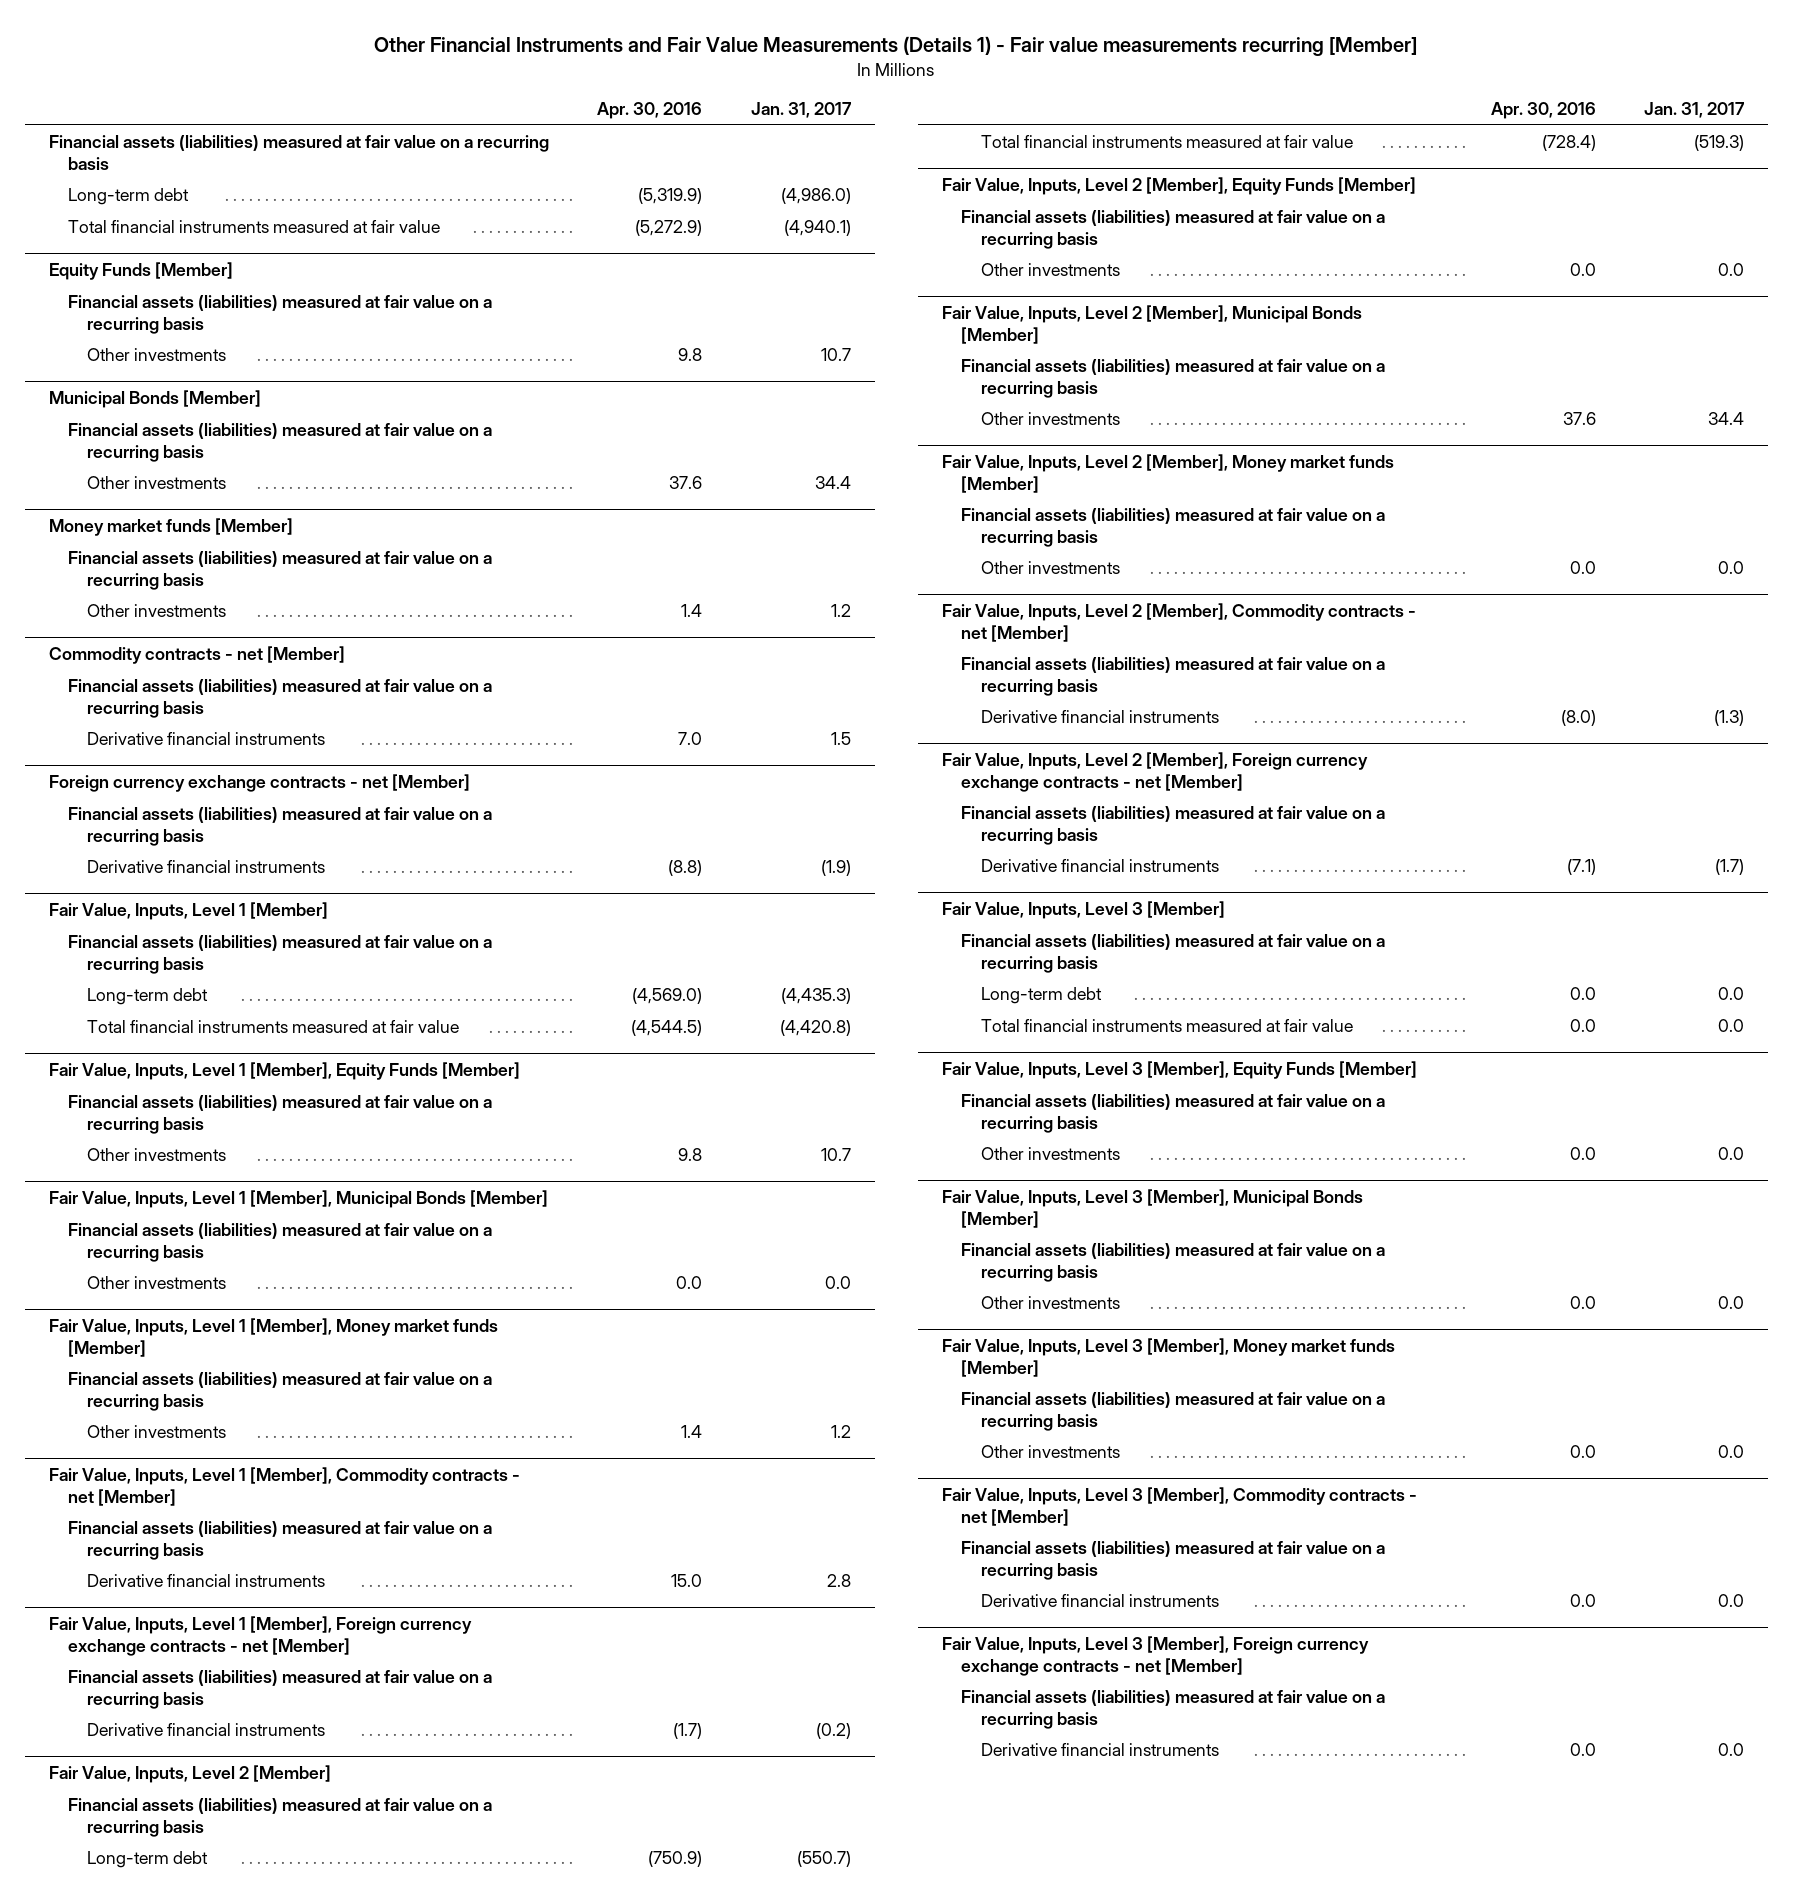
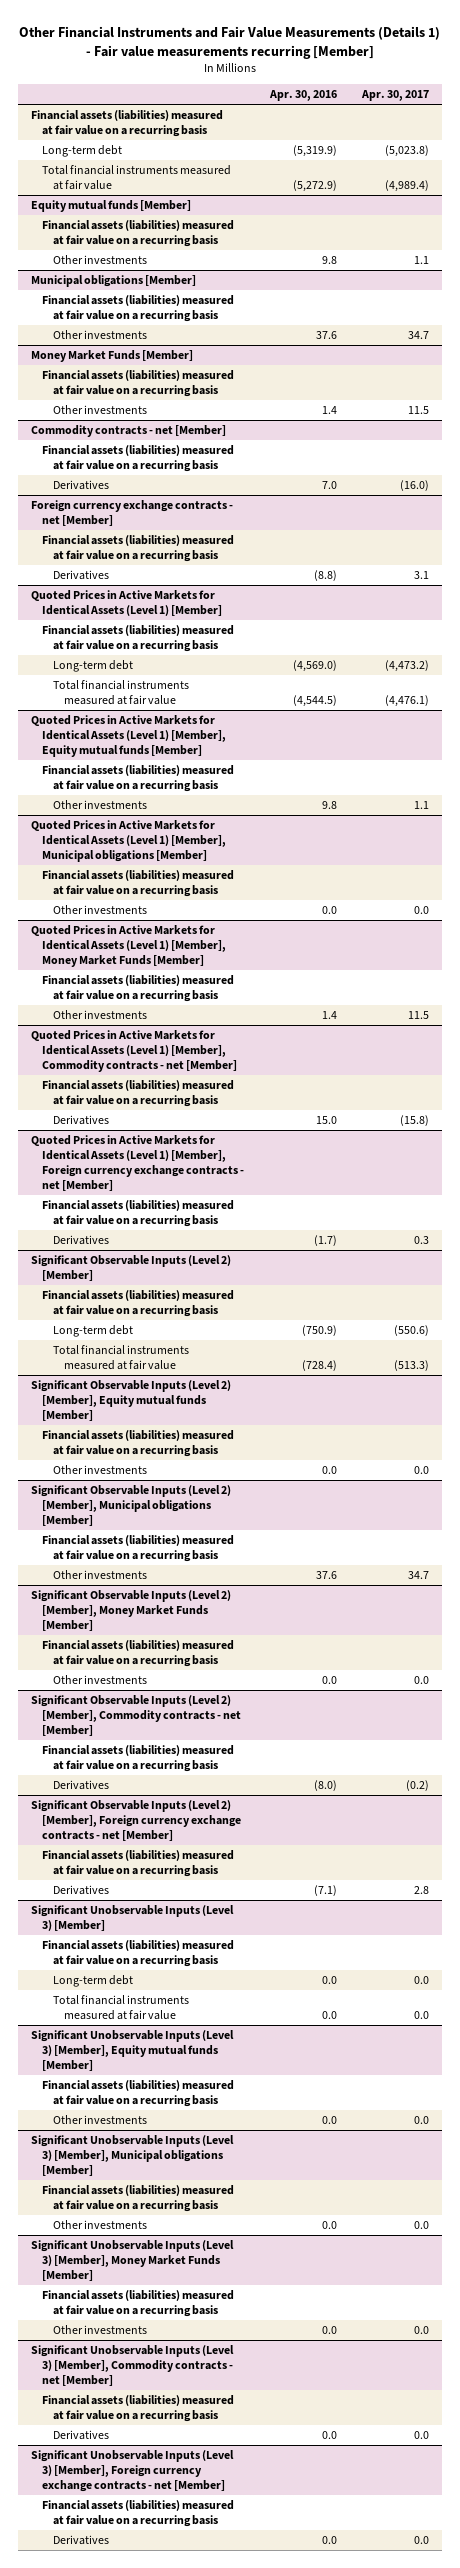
- | Apr. 30, 2016 | Jan. 31, 2017
+ | Apr. 30, 2016 | Apr. 30, 2017
- Equity Funds [Member]
+ Equity mutual funds [Member]
- Municipal Bonds [Member]
+ Municipal obligations [Member]
- Money market funds [Member]
+ Money Market Funds [Member]
@ Commodity contracts - net [Member]
- Derivative financial instruments | 7.0 | 1.5
+ Derivatives | 7.0 | (16.0)
@ Foreign currency exchange contracts - net [Member]
- Derivative financial instruments | (8.8) | (1.9)
- Fair Value, Inputs, Level 1 [Member]
@ Foreign currency exchange contracts - net [Member]
+ Derivatives | (8.8) | 3.1
+ Quoted Prices in Active Markets for Identical Assets (Level 1) [Member]
- Fair Value, Inputs, Level 1 [Member], Equity Funds [Member]
+ Quoted Prices in Active Markets for Identical Assets (Level 1) [Member], Equity mutual funds [Member]
- Fair Value, Inputs, Level 1 [Member], Municipal Bonds [Member]
+ Quoted Prices in Active Markets for Identical Assets (Level 1) [Member], Municipal obligations [Member]
- Fair Value, Inputs, Level 1 [Member], Money market funds [Member]
+ Quoted Prices in Active Markets for Identical Assets (Level 1) [Member], Money Market Funds [Member]
- Fair Value, Inputs, Level 1 [Member], Commodity contracts - net [Member]
+ Quoted Prices in Active Markets for Identical Assets (Level 1) [Member], Commodity contracts - net [Member]
- Derivative financial instruments | 15.0 | 2.8
- Fair Value, Inputs, Level 1 [Member], Foreign currency exchange contracts - net [Member]
+ Derivatives | 15.0 | (15.8)
+ Quoted Prices in Active Markets for Identical Assets (Level 1) [Member], Foreign currency exchange contracts - net [Member]
- Derivative financial instruments | (1.7) | (0.2)
- Fair Value, Inputs, Level 2 [Member]
+ Derivatives | (1.7) | 0.3
+ Significant Observable Inputs (Level 2) [Member]
- Fair Value, Inputs, Level 2 [Member], Equity Funds [Member]
+ Significant Observable Inputs (Level 2) [Member], Equity mutual funds [Member]
- Fair Value, Inputs, Level 2 [Member], Municipal Bonds [Member]
+ Significant Observable Inputs (Level 2) [Member], Municipal obligations [Member]
- Fair Value, Inputs, Level 2 [Member], Money market funds [Member]
+ Significant Observable Inputs (Level 2) [Member], Money Market Funds [Member]
- Fair Value, Inputs, Level 2 [Member], Commodity contracts - net [Member]
+ Significant Observable Inputs (Level 2) [Member], Commodity contracts - net [Member]
- Derivative financial instruments | (8.0) | (1.3)
- Fair Value, Inputs, Level 2 [Member], Foreign currency exchange contracts - net [Member]
+ Derivatives | (8.0) | (0.2)
+ Significant Observable Inputs (Level 2) [Member], Foreign currency exchange contracts - net [Member]
- Derivative financial instruments | (7.1) | (1.7)
- Fair Value, Inputs, Level 3 [Member]
+ Derivatives | (7.1) | 2.8
+ Significant Unobservable Inputs (Level 3) [Member]
- Fair Value, Inputs, Level 3 [Member], Equity Funds [Member]
+ Significant Unobservable Inputs (Level 3) [Member], Equity mutual funds [Member]
- Fair Value, Inputs, Level 3 [Member], Municipal Bonds [Member]
+ Significant Unobservable Inputs (Level 3) [Member], Municipal obligations [Member]
- Fair Value, Inputs, Level 3 [Member], Money market funds [Member]
+ Significant Unobservable Inputs (Level 3) [Member], Money Market Funds [Member]
- Fair Value, Inputs, Level 3 [Member], Commodity contracts - net [Member]
+ Significant Unobservable Inputs (Level 3) [Member], Commodity contracts - net [Member]
- Derivative financial instruments | 0.0 | 0.0
- Fair Value, Inputs, Level 3 [Member], Foreign currency exchange contracts - net [Member]
+ Derivatives | 0.0 | 0.0
+ Significant Unobservable Inputs (Level 3) [Member], Foreign currency exchange contracts - net [Member]
- Derivative financial instruments | 0.0 | 0.0
+ Derivatives | 0.0 | 0.0

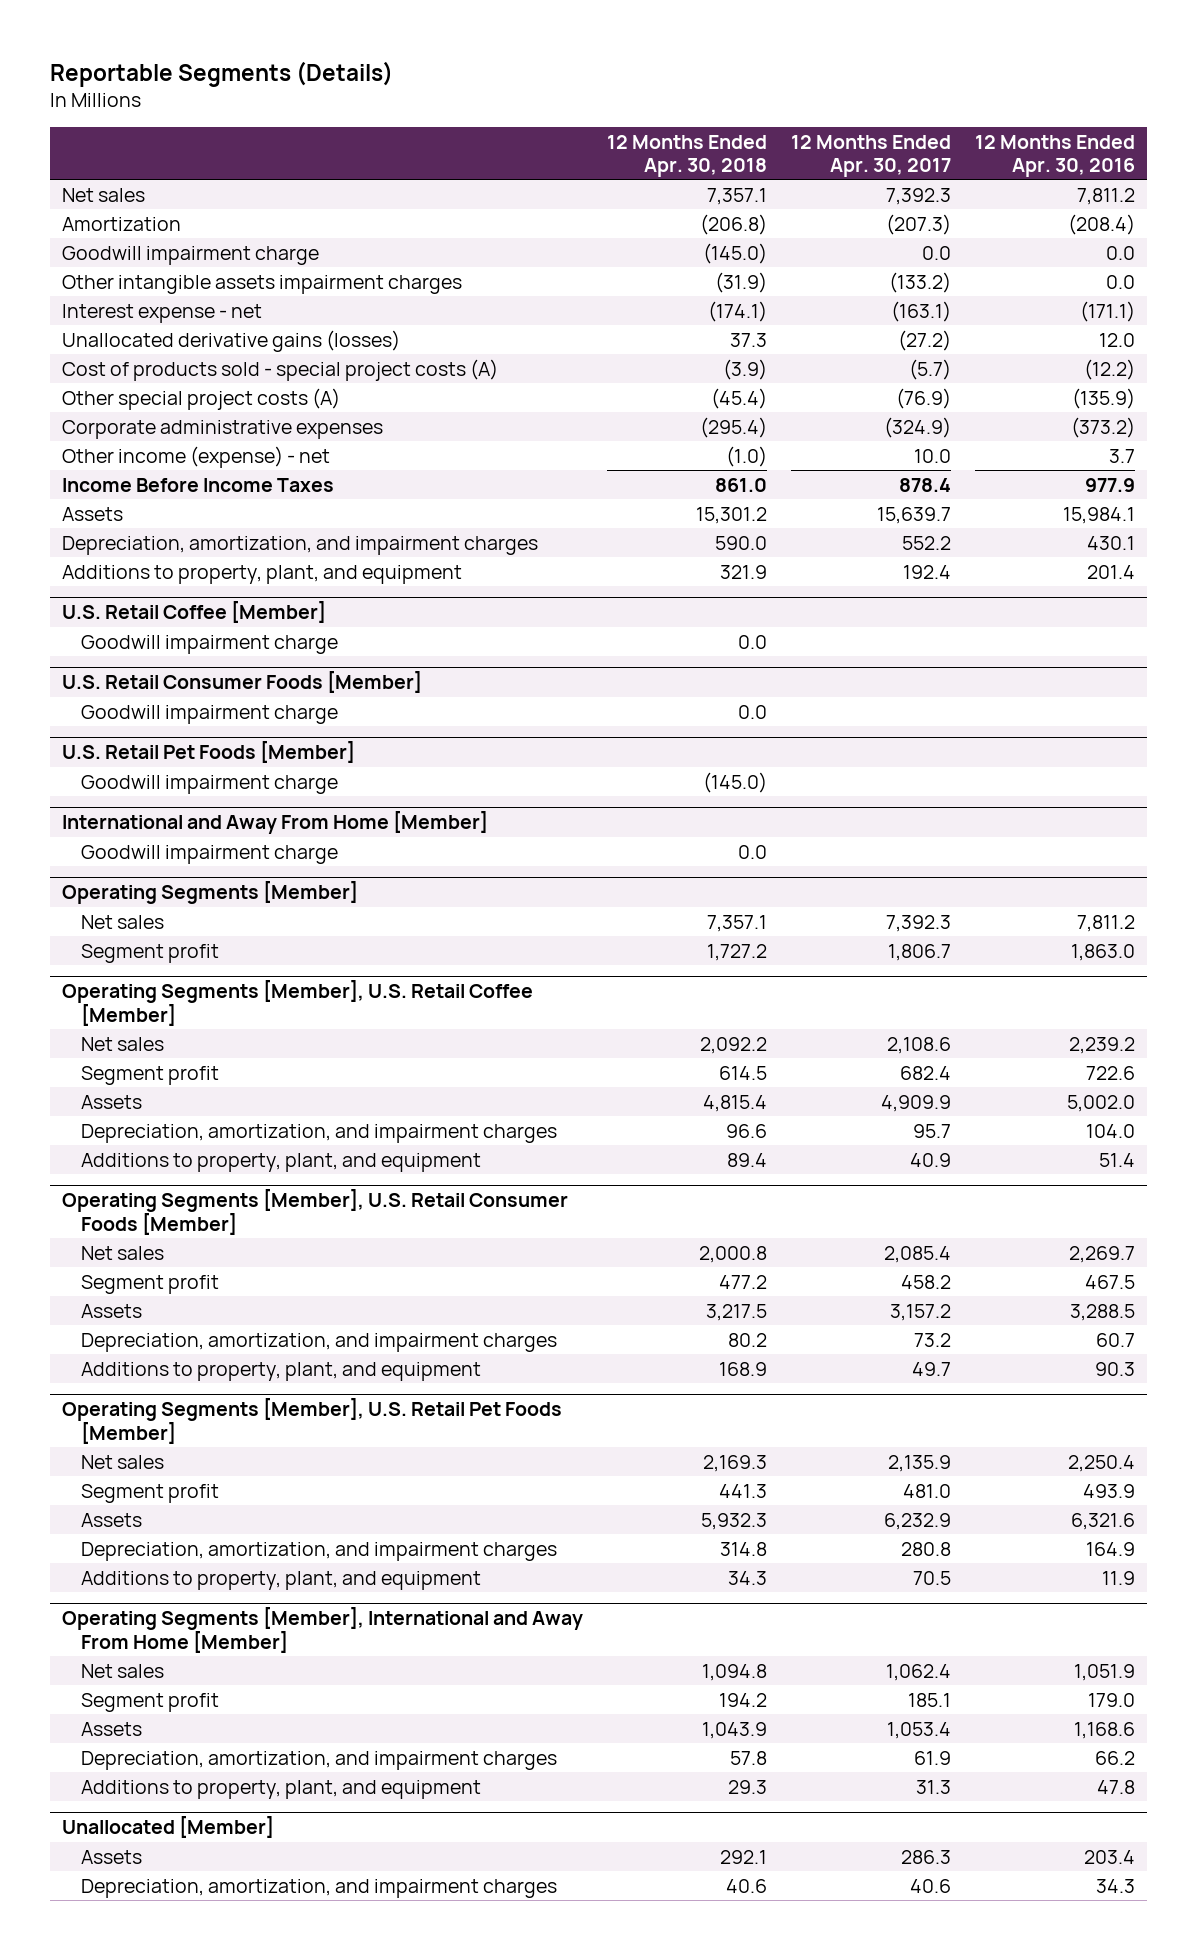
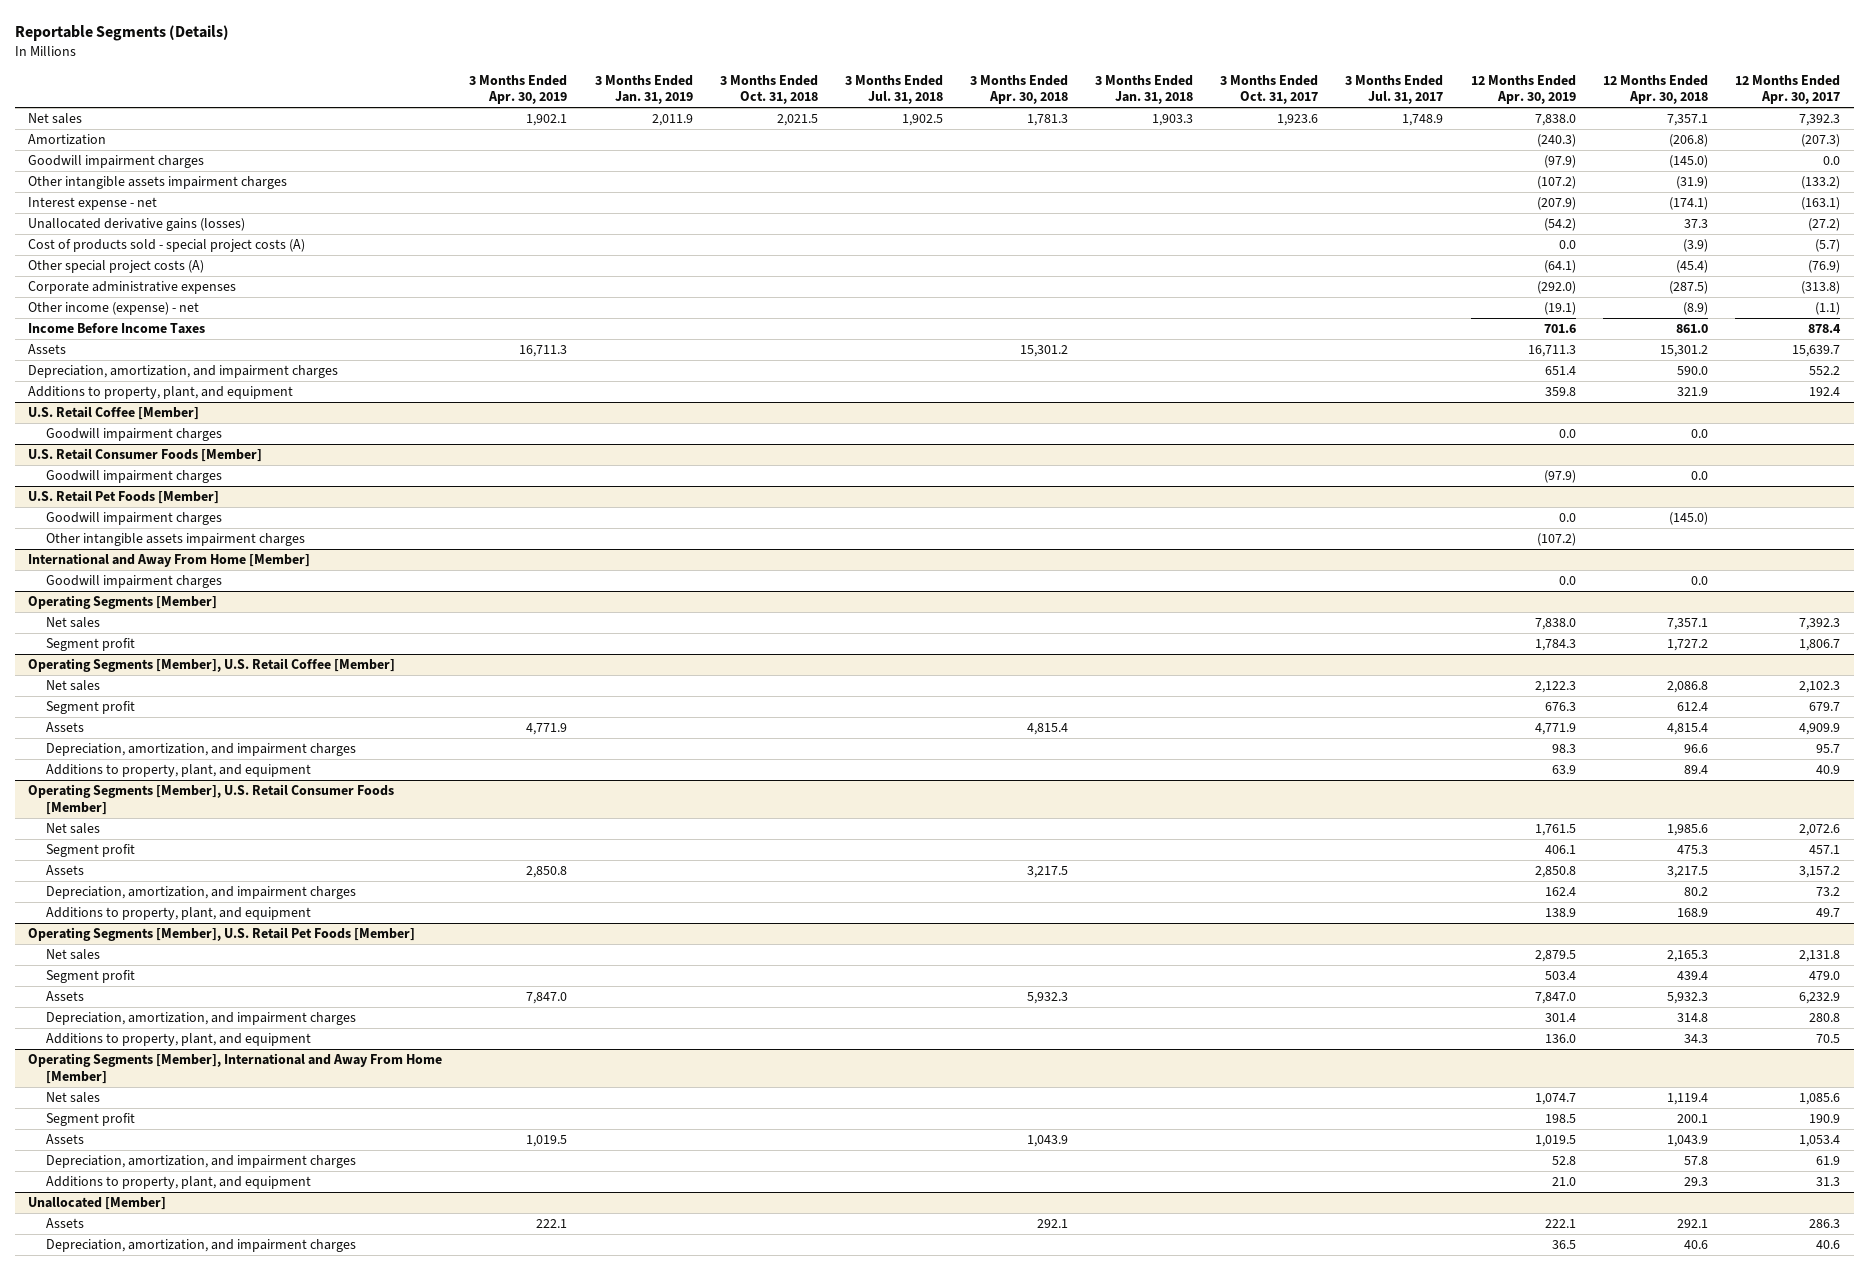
- | 12 Months Ended Apr. 30, 2018 | 12 Months Ended Apr. 30, 2017 | 12 Months Ended Apr. 30, 2016
+ | 3 Months Ended Apr. 30, 2019 | 3 Months Ended Jan. 31, 2019 | 3 Months Ended Oct. 31, 2018 | 3 Months Ended Jul. 31, 2018 | 3 Months Ended Apr. 30, 2018 | 3 Months Ended Jan. 31, 2018 | 3 Months Ended Oct. 31, 2017 | 3 Months Ended Jul. 31, 2017 | 12 Months Ended Apr. 30, 2019 | 12 Months Ended Apr. 30, 2018 | 12 Months Ended Apr. 30, 2017
- Goodwill impairment charge | (145.0) | 0.0 | 0.0
+ Goodwill impairment charges | | | | | | | | | (97.9) | (145.0) | 0.0
- Corporate administrative expenses | (295.4) | (324.9) | (373.2)
- Other income (expense) - net | (1.0) | 10.0 | 3.7
+ Corporate administrative expenses | | | | | | | | | (292.0) | (287.5) | (313.8)
+ Other income (expense) - net | | | | | | | | | (19.1) | (8.9) | (1.1)
@ U.S. Retail Coffee [Member]
- Goodwill impairment charge | 0.0 | |
+ Goodwill impairment charges | | | | | | | | | 0.0 | 0.0 |
@ U.S. Retail Consumer Foods [Member]
- Goodwill impairment charge | 0.0 | |
+ Goodwill impairment charges | | | | | | | | | (97.9) | 0.0 |
@ U.S. Retail Pet Foods [Member]
- Goodwill impairment charge | (145.0) | |
+ Goodwill impairment charges | | | | | | | | | 0.0 | (145.0) |
+ Other intangible assets impairment charges | | | | | | | | | (107.2) | |
@ International and Away From Home [Member]
- Goodwill impairment charge | 0.0 | |
+ Goodwill impairment charges | | | | | | | | | 0.0 | 0.0 |
@ Operating Segments [Member], U.S. Retail Coffee [Member]
- Net sales | 2,092.2 | 2,108.6 | 2,239.2
- Segment profit | 614.5 | 682.4 | 722.6
+ Net sales | | | | | | | | | 2,122.3 | 2,086.8 | 2,102.3
+ Segment profit | | | | | | | | | 676.3 | 612.4 | 679.7
@ Operating Segments [Member], U.S. Retail Consumer Foods [Member]
- Net sales | 2,000.8 | 2,085.4 | 2,269.7
- Segment profit | 477.2 | 458.2 | 467.5
+ Net sales | | | | | | | | | 1,761.5 | 1,985.6 | 2,072.6
+ Segment profit | | | | | | | | | 406.1 | 475.3 | 457.1
@ Operating Segments [Member], U.S. Retail Pet Foods [Member]
- Net sales | 2,169.3 | 2,135.9 | 2,250.4
- Segment profit | 441.3 | 481.0 | 493.9
+ Net sales | | | | | | | | | 2,879.5 | 2,165.3 | 2,131.8
+ Segment profit | | | | | | | | | 503.4 | 439.4 | 479.0
@ Operating Segments [Member], International and Away From Home [Member]
- Net sales | 1,094.8 | 1,062.4 | 1,051.9
- Segment profit | 194.2 | 185.1 | 179.0
+ Net sales | | | | | | | | | 1,074.7 | 1,119.4 | 1,085.6
+ Segment profit | | | | | | | | | 198.5 | 200.1 | 190.9

